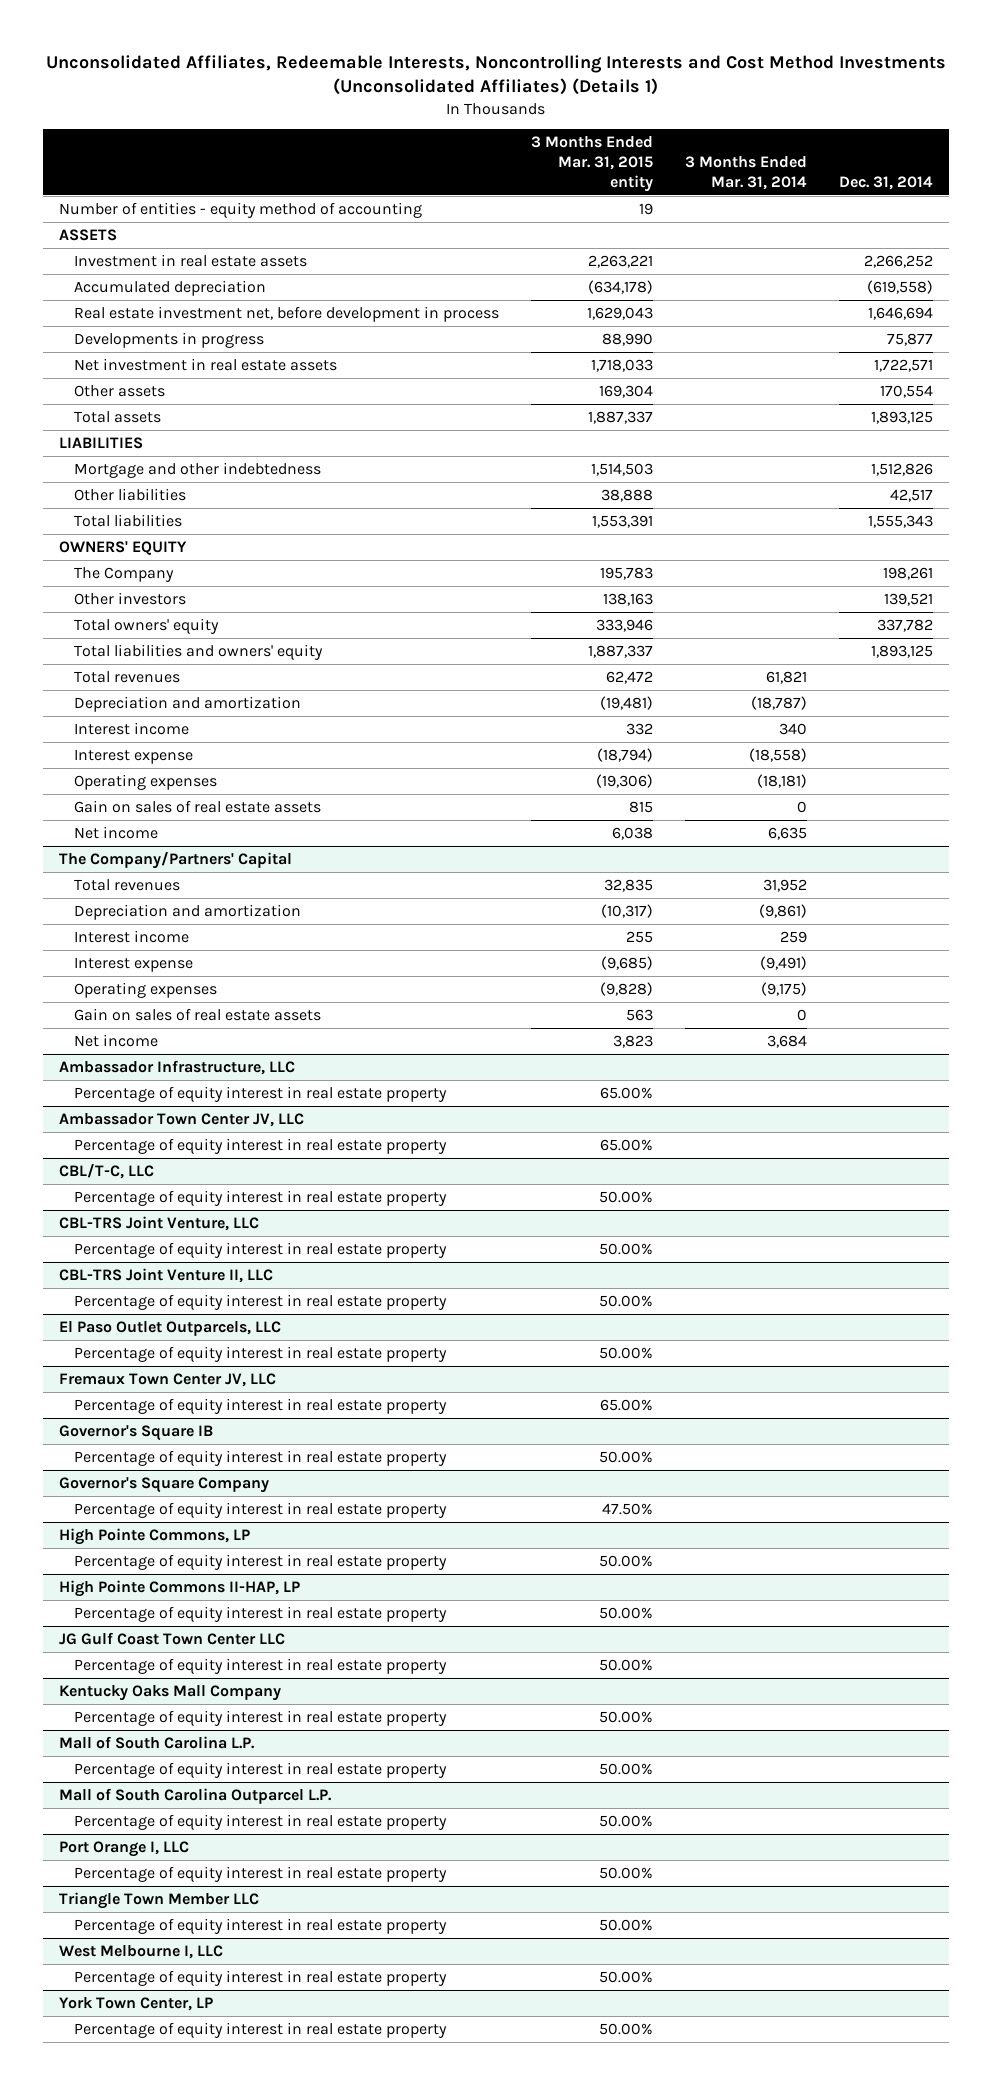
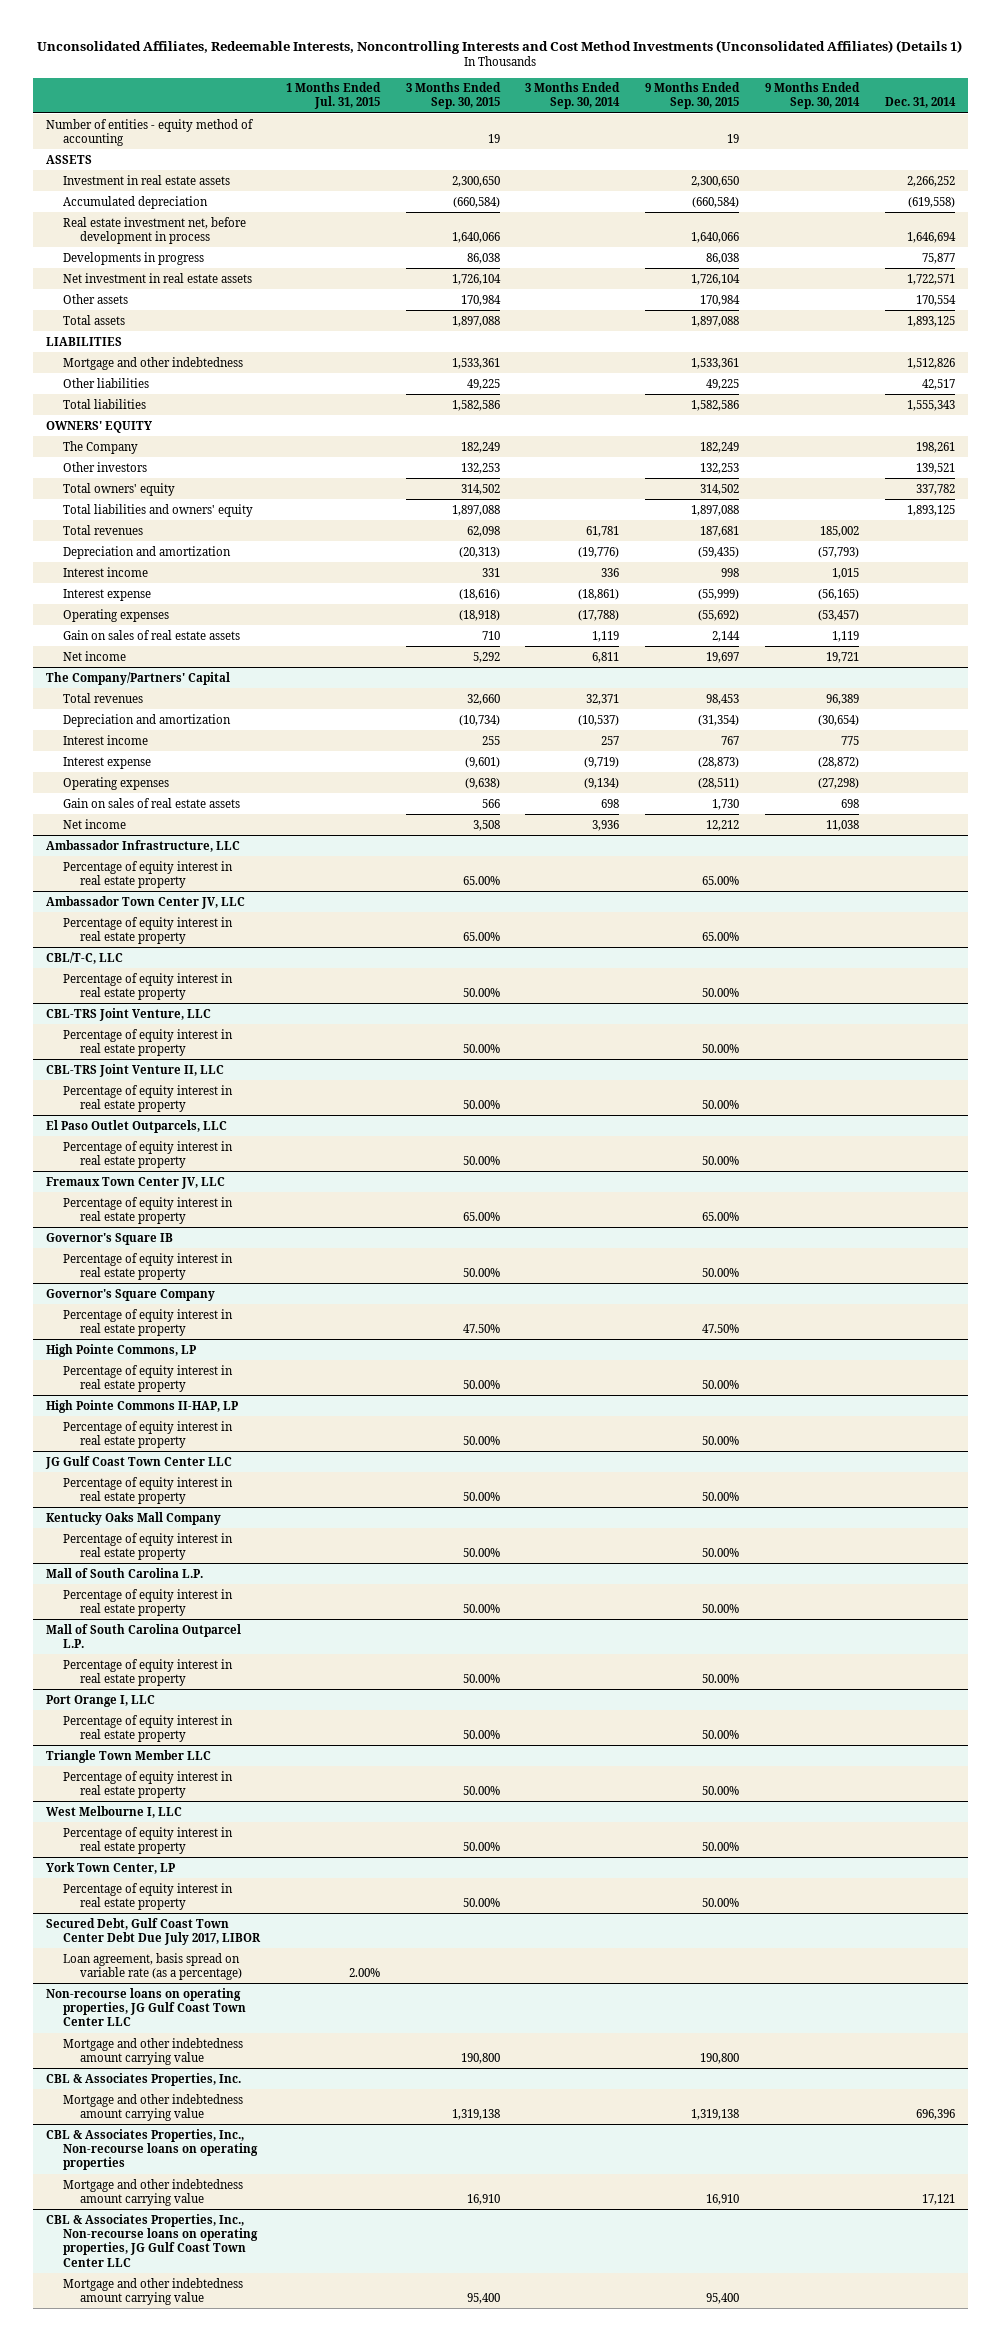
- | 3 Months Ended Mar. 31, 2015 entity | 3 Months Ended Mar. 31, 2014 | Dec. 31, 2014
+ | 1 Months Ended Jul. 31, 2015 | 3 Months Ended Sep. 30, 2015 | 3 Months Ended Sep. 30, 2014 | 9 Months Ended Sep. 30, 2015 | 9 Months Ended Sep. 30, 2014 | Dec. 31, 2014
+ Secured Debt, Gulf Coast Town Center Debt Due July 2017, LIBOR
+ Loan agreement, basis spread on variable rate (as a percentage) | 2.00% | | | | |
+ Non-recourse loans on operating properties, JG Gulf Coast Town Center LLC
+ Mortgage and other indebtedness amount carrying value | | 190,800 | | 190,800 | |
+ CBL & Associates Properties, Inc.
+ Mortgage and other indebtedness amount carrying value | | 1,319,138 | | 1,319,138 | | 696,396
+ CBL & Associates Properties, Inc., Non-recourse loans on operating properties
+ Mortgage and other indebtedness amount carrying value | | 16,910 | | 16,910 | | 17,121
+ CBL & Associates Properties, Inc., Non-recourse loans on operating properties, JG Gulf Coast Town Center LLC
+ Mortgage and other indebtedness amount carrying value | | 95,400 | | 95,400 | |

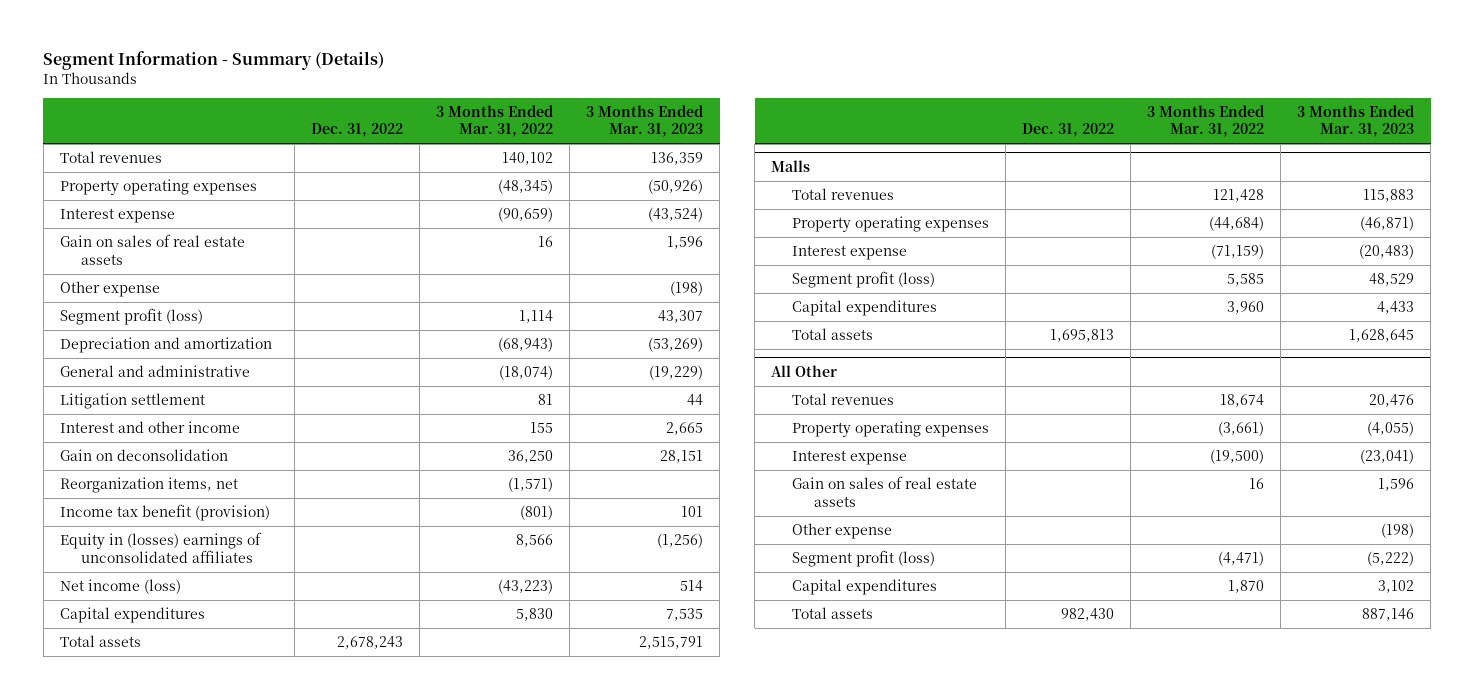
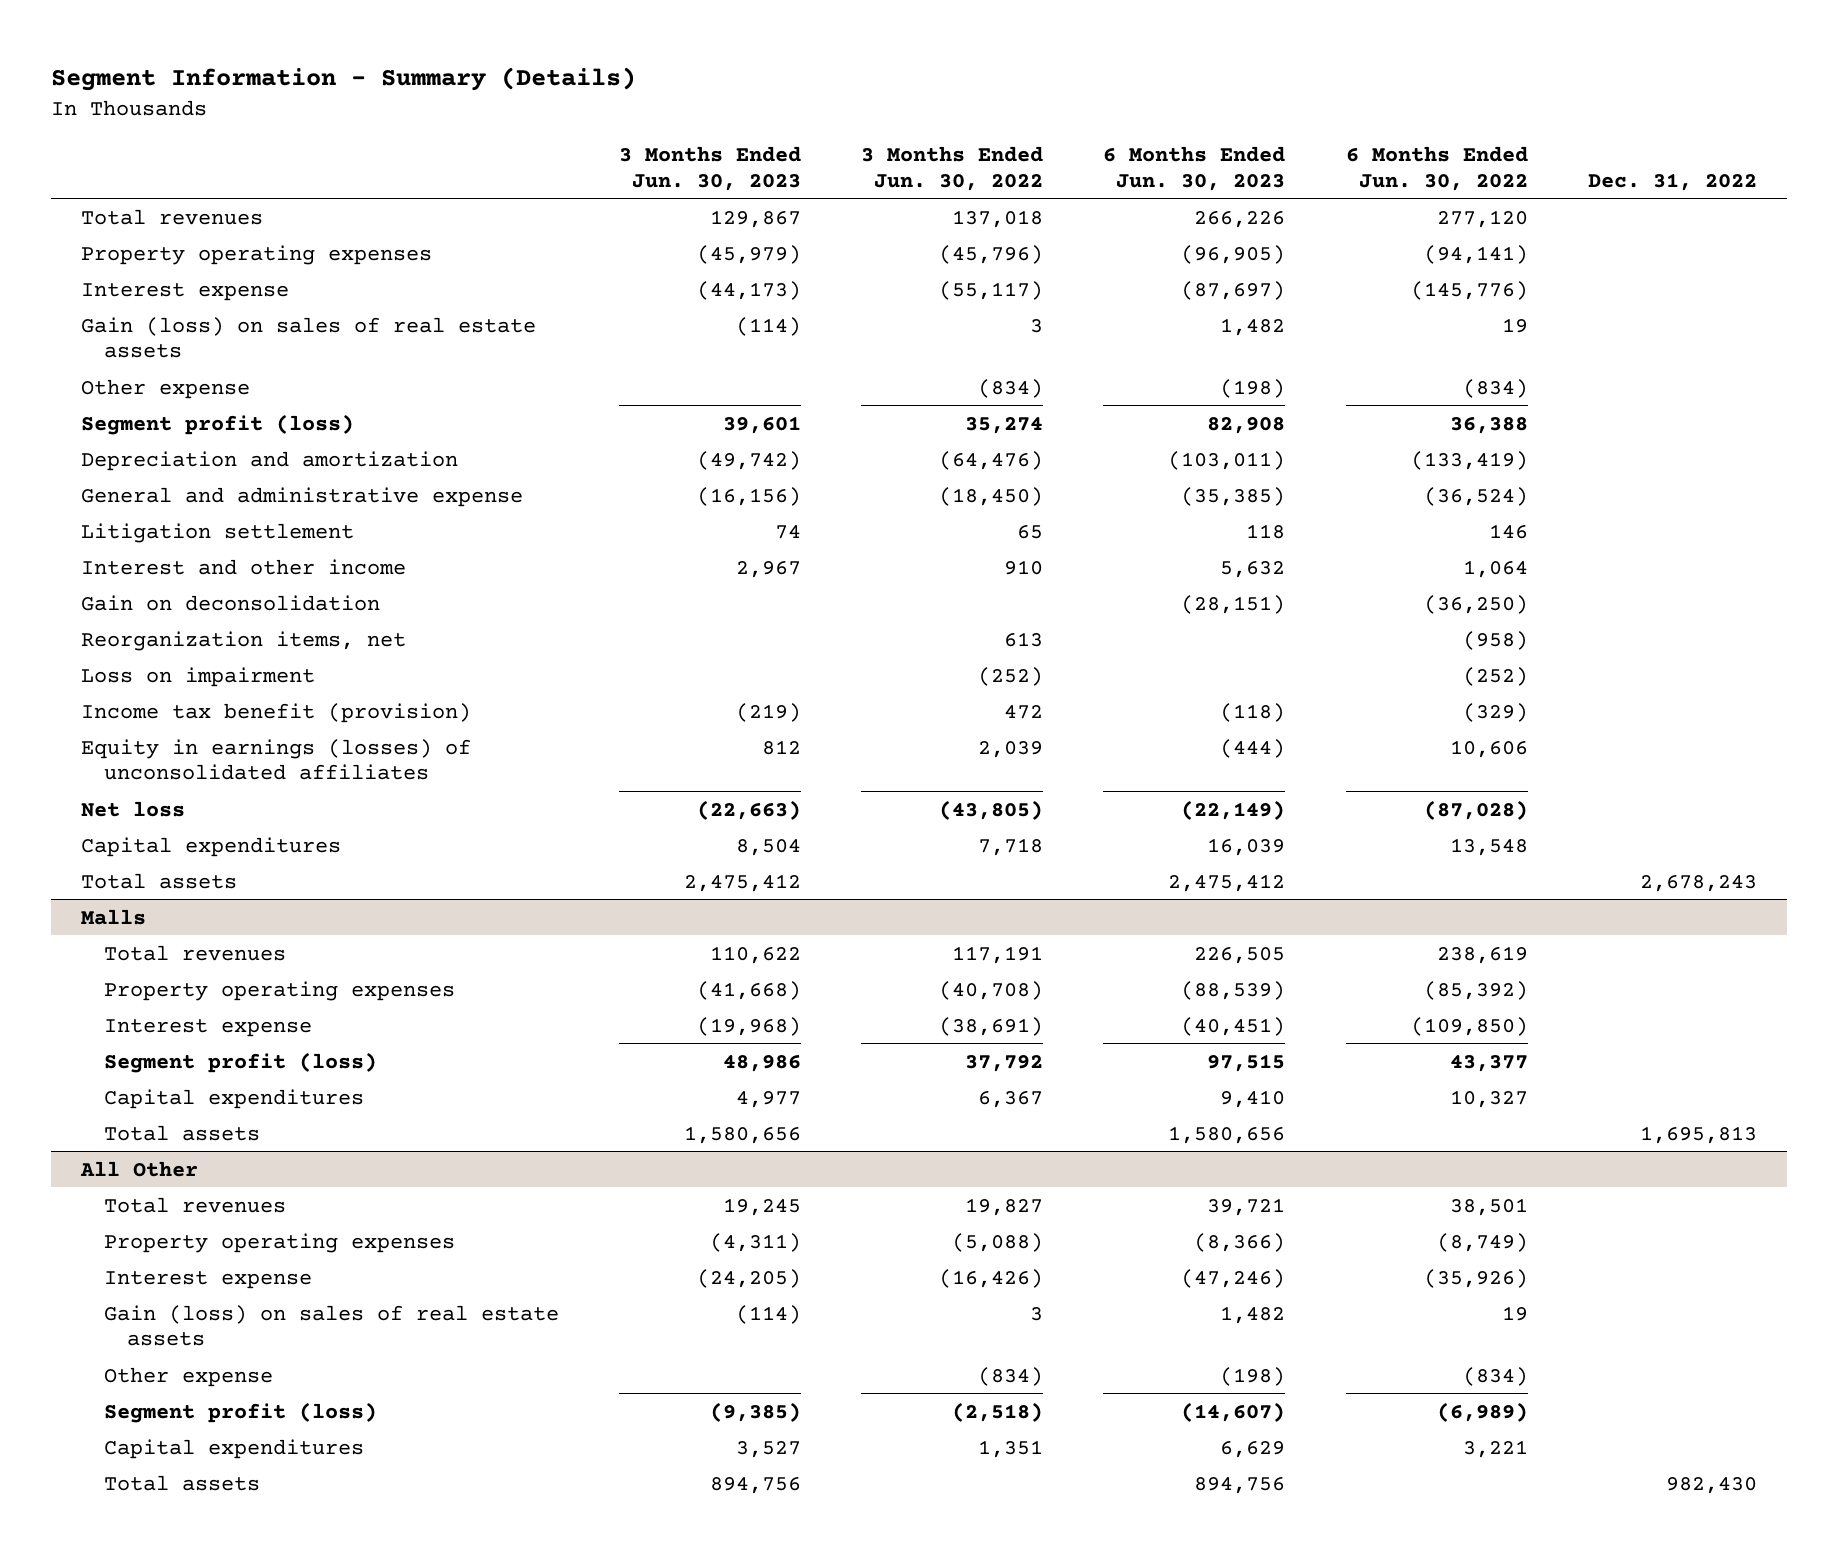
- | Dec. 31, 2022 | 3 Months Ended Mar. 31, 2022 | 3 Months Ended Mar. 31, 2023
+ | 3 Months Ended Jun. 30, 2023 | 3 Months Ended Jun. 30, 2022 | 6 Months Ended Jun. 30, 2023 | 6 Months Ended Jun. 30, 2022 | Dec. 31, 2022
- Gain on sales of real estate assets | | 16 | 1,596
+ Gain (loss) on sales of real estate assets | (114) | 3 | 1,482 | 19 |
- General and administrative | | (18,074) | (19,229)
+ General and administrative expense | (16,156) | (18,450) | (35,385) | (36,524) |
+ Loss on impairment | | (252) | | (252) |
- Equity in (losses) earnings of unconsolidated affiliates | | 8,566 | (1,256)
- Net income (loss) | | (43,223) | 514
+ Equity in earnings (losses) of unconsolidated affiliates | 812 | 2,039 | (444) | 10,606 |
+ Net loss | (22,663) | (43,805) | (22,149) | (87,028) |
@ All Other
- Gain on sales of real estate assets | | 16 | 1,596
+ Gain (loss) on sales of real estate assets | (114) | 3 | 1,482 | 19 |

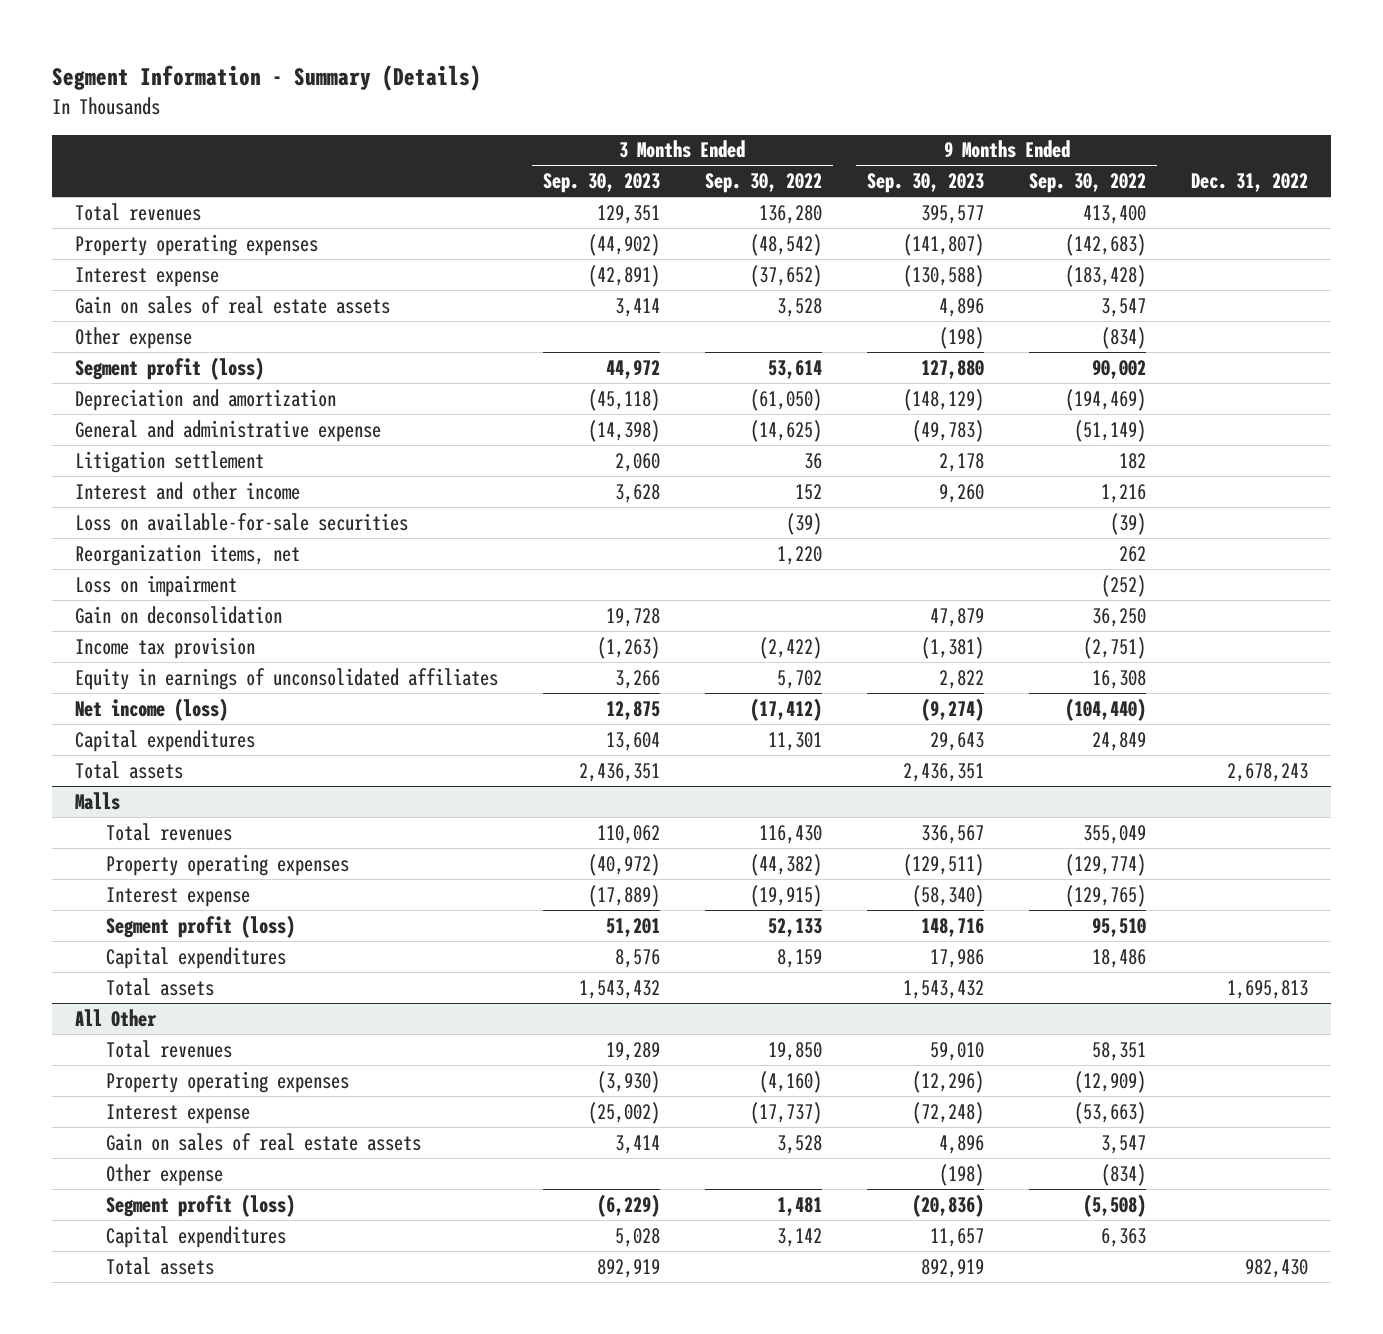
- | 3 Months Ended Jun. 30, 2023 | 3 Months Ended Jun. 30, 2022 | 6 Months Ended Jun. 30, 2023 | 6 Months Ended Jun. 30, 2022 | Dec. 31, 2022
+ | 3 Months Ended Sep. 30, 2023 | 3 Months Ended Sep. 30, 2022 | 9 Months Ended Sep. 30, 2023 | 9 Months Ended Sep. 30, 2022 | Dec. 31, 2022
- Gain (loss) on sales of real estate assets | (114) | 3 | 1,482 | 19 |
+ Gain on sales of real estate assets | 3,414 | 3,528 | 4,896 | 3,547 |
+ Loss on available-for-sale securities | | (39) | | (39) |
- Income tax benefit (provision) | (219) | 472 | (118) | (329) |
- Equity in earnings (losses) of unconsolidated affiliates | 812 | 2,039 | (444) | 10,606 |
- Net loss | (22,663) | (43,805) | (22,149) | (87,028) |
moved down: Gain on deconsolidation | 19,728 | | 47,879 | 36,250 |
+ Income tax provision | (1,263) | (2,422) | (1,381) | (2,751) |
+ Equity in earnings of unconsolidated affiliates | 3,266 | 5,702 | 2,822 | 16,308 |
+ Net income (loss) | 12,875 | (17,412) | (9,274) | (104,440) |
@ All Other
- Gain (loss) on sales of real estate assets | (114) | 3 | 1,482 | 19 |
+ Gain on sales of real estate assets | 3,414 | 3,528 | 4,896 | 3,547 |

